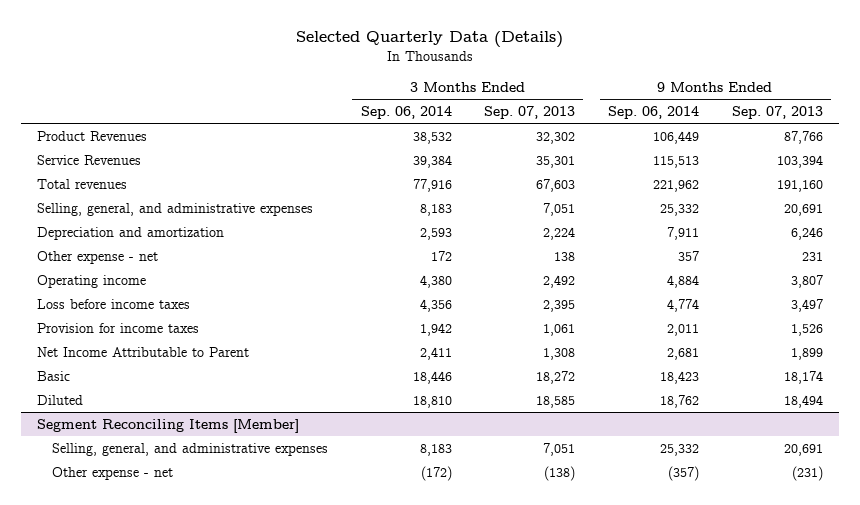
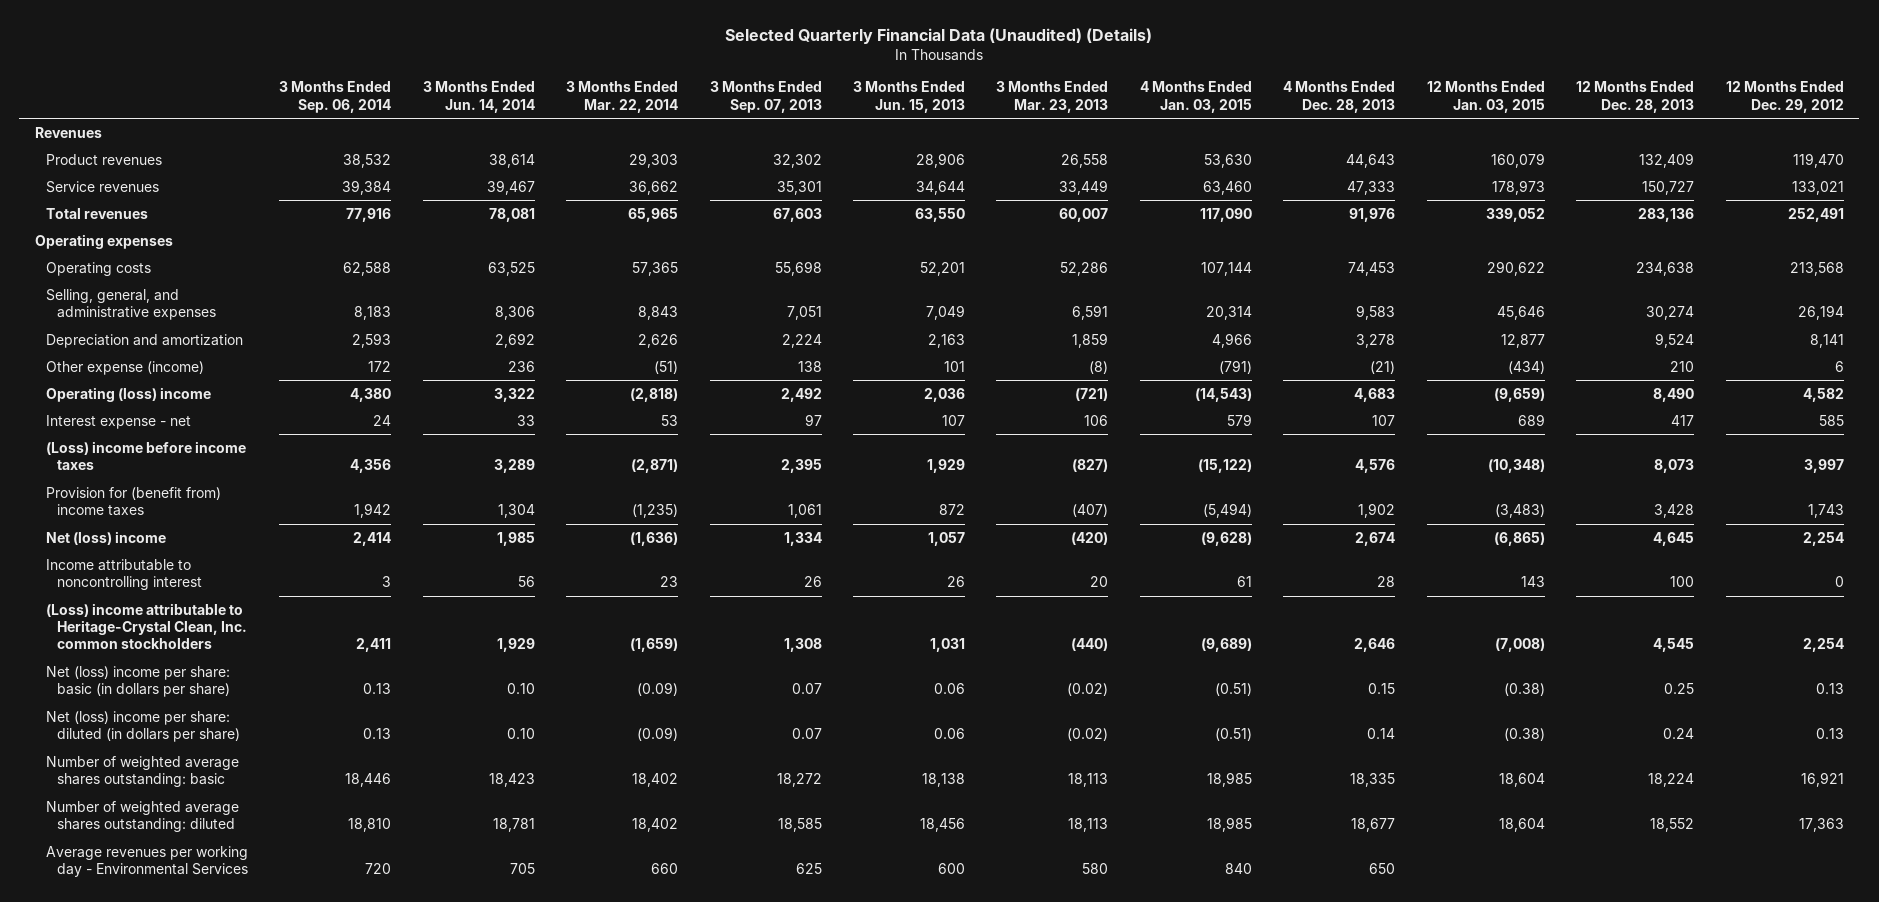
- Selected Quarterly Data (Details)
+ Selected Quarterly Financial Data (Unaudited) (Details)
- | 3 Months Ended Sep. 06, 2014 | 3 Months Ended Sep. 07, 2013 | 9 Months Ended Sep. 06, 2014 | 9 Months Ended Sep. 07, 2013
+ | 3 Months Ended Sep. 06, 2014 | 3 Months Ended Jun. 14, 2014 | 3 Months Ended Mar. 22, 2014 | 3 Months Ended Sep. 07, 2013 | 3 Months Ended Jun. 15, 2013 | 3 Months Ended Mar. 23, 2013 | 4 Months Ended Jan. 03, 2015 | 4 Months Ended Dec. 28, 2013 | 12 Months Ended Jan. 03, 2015 | 12 Months Ended Dec. 28, 2013 | 12 Months Ended Dec. 29, 2012
- Product Revenues | 38,532 | 32,302 | 106,449 | 87,766
- Service Revenues | 39,384 | 35,301 | 115,513 | 103,394
+ Revenues
+ Product revenues | 38,532 | 38,614 | 29,303 | 32,302 | 28,906 | 26,558 | 53,630 | 44,643 | 160,079 | 132,409 | 119,470
+ Service revenues | 39,384 | 39,467 | 36,662 | 35,301 | 34,644 | 33,449 | 63,460 | 47,333 | 178,973 | 150,727 | 133,021
+ Operating expenses
+ Operating costs | 62,588 | 63,525 | 57,365 | 55,698 | 52,201 | 52,286 | 107,144 | 74,453 | 290,622 | 234,638 | 213,568
- Other expense - net | 172 | 138 | 357 | 231
- Operating income | 4,380 | 2,492 | 4,884 | 3,807
- Loss before income taxes | 4,356 | 2,395 | 4,774 | 3,497
- Provision for income taxes | 1,942 | 1,061 | 2,011 | 1,526
- Net Income Attributable to Parent | 2,411 | 1,308 | 2,681 | 1,899
- Basic | 18,446 | 18,272 | 18,423 | 18,174
- Diluted | 18,810 | 18,585 | 18,762 | 18,494
- Segment Reconciling Items [Member]
- Selling, general, and administrative expenses | 8,183 | 7,051 | 25,332 | 20,691
- Other expense - net | (172) | (138) | (357) | (231)
+ Other expense (income) | 172 | 236 | (51) | 138 | 101 | (8) | (791) | (21) | (434) | 210 | 6
+ Operating (loss) income | 4,380 | 3,322 | (2,818) | 2,492 | 2,036 | (721) | (14,543) | 4,683 | (9,659) | 8,490 | 4,582
+ Interest expense - net | 24 | 33 | 53 | 97 | 107 | 106 | 579 | 107 | 689 | 417 | 585
+ (Loss) income before income taxes | 4,356 | 3,289 | (2,871) | 2,395 | 1,929 | (827) | (15,122) | 4,576 | (10,348) | 8,073 | 3,997
+ Provision for (benefit from) income taxes | 1,942 | 1,304 | (1,235) | 1,061 | 872 | (407) | (5,494) | 1,902 | (3,483) | 3,428 | 1,743
+ Net (loss) income | 2,414 | 1,985 | (1,636) | 1,334 | 1,057 | (420) | (9,628) | 2,674 | (6,865) | 4,645 | 2,254
+ Income attributable to noncontrolling interest | 3 | 56 | 23 | 26 | 26 | 20 | 61 | 28 | 143 | 100 | 0
+ (Loss) income attributable to Heritage-Crystal Clean, Inc. common stockholders | 2,411 | 1,929 | (1,659) | 1,308 | 1,031 | (440) | (9,689) | 2,646 | (7,008) | 4,545 | 2,254
+ Net (loss) income per share: basic (in dollars per share) | 0.13 | 0.10 | (0.09) | 0.07 | 0.06 | (0.02) | (0.51) | 0.15 | (0.38) | 0.25 | 0.13
+ Net (loss) income per share: diluted (in dollars per share) | 0.13 | 0.10 | (0.09) | 0.07 | 0.06 | (0.02) | (0.51) | 0.14 | (0.38) | 0.24 | 0.13
+ Number of weighted average shares outstanding: basic | 18,446 | 18,423 | 18,402 | 18,272 | 18,138 | 18,113 | 18,985 | 18,335 | 18,604 | 18,224 | 16,921
+ Number of weighted average shares outstanding: diluted | 18,810 | 18,781 | 18,402 | 18,585 | 18,456 | 18,113 | 18,985 | 18,677 | 18,604 | 18,552 | 17,363
+ Average revenues per working day - Environmental Services | 720 | 705 | 660 | 625 | 600 | 580 | 840 | 650 | | |

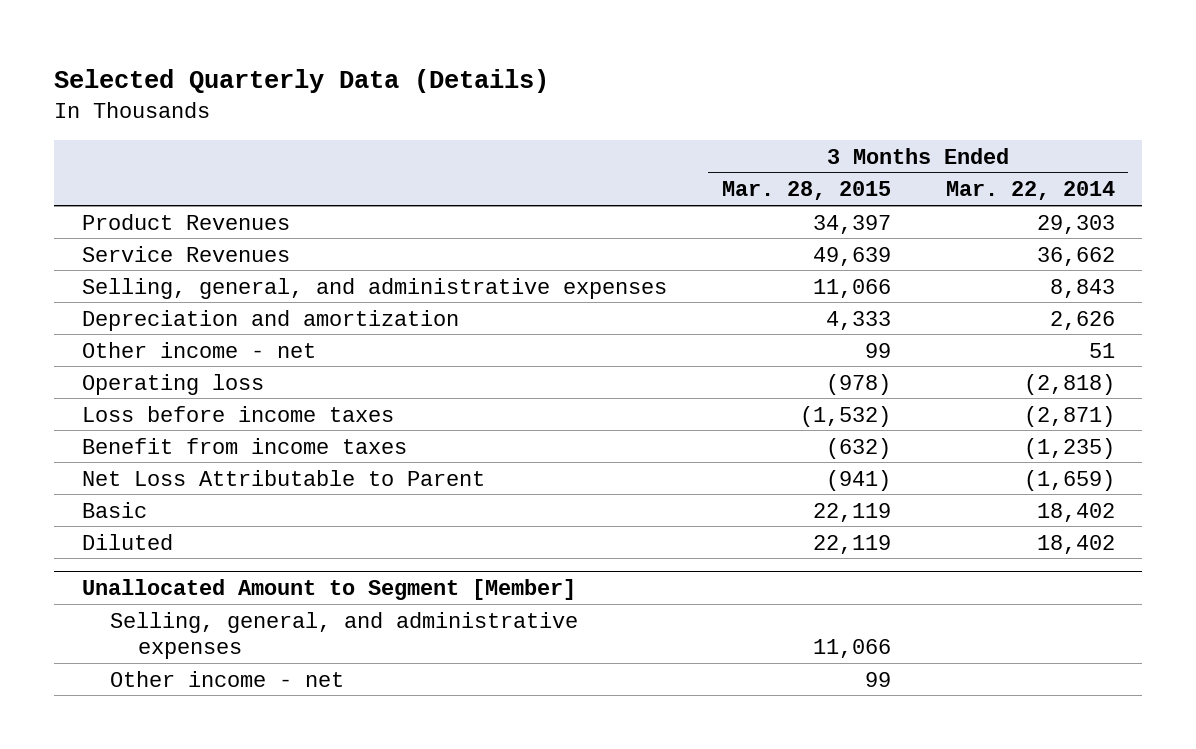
- Selected Quarterly Financial Data (Unaudited) (Details)
+ Selected Quarterly Data (Details)
- | 3 Months Ended Sep. 06, 2014 | 3 Months Ended Jun. 14, 2014 | 3 Months Ended Mar. 22, 2014 | 3 Months Ended Sep. 07, 2013 | 3 Months Ended Jun. 15, 2013 | 3 Months Ended Mar. 23, 2013 | 4 Months Ended Jan. 03, 2015 | 4 Months Ended Dec. 28, 2013 | 12 Months Ended Jan. 03, 2015 | 12 Months Ended Dec. 28, 2013 | 12 Months Ended Dec. 29, 2012
+ | 3 Months Ended Mar. 28, 2015 | 3 Months Ended Mar. 22, 2014
- Revenues
- Product revenues | 38,532 | 38,614 | 29,303 | 32,302 | 28,906 | 26,558 | 53,630 | 44,643 | 160,079 | 132,409 | 119,470
- Service revenues | 39,384 | 39,467 | 36,662 | 35,301 | 34,644 | 33,449 | 63,460 | 47,333 | 178,973 | 150,727 | 133,021
- Total revenues | 77,916 | 78,081 | 65,965 | 67,603 | 63,550 | 60,007 | 117,090 | 91,976 | 339,052 | 283,136 | 252,491
- Operating expenses
- Operating costs | 62,588 | 63,525 | 57,365 | 55,698 | 52,201 | 52,286 | 107,144 | 74,453 | 290,622 | 234,638 | 213,568
+ Product Revenues | 34,397 | 29,303
+ Service Revenues | 49,639 | 36,662
- Other expense (income) | 172 | 236 | (51) | 138 | 101 | (8) | (791) | (21) | (434) | 210 | 6
- Operating (loss) income | 4,380 | 3,322 | (2,818) | 2,492 | 2,036 | (721) | (14,543) | 4,683 | (9,659) | 8,490 | 4,582
- Interest expense - net | 24 | 33 | 53 | 97 | 107 | 106 | 579 | 107 | 689 | 417 | 585
- (Loss) income before income taxes | 4,356 | 3,289 | (2,871) | 2,395 | 1,929 | (827) | (15,122) | 4,576 | (10,348) | 8,073 | 3,997
- Provision for (benefit from) income taxes | 1,942 | 1,304 | (1,235) | 1,061 | 872 | (407) | (5,494) | 1,902 | (3,483) | 3,428 | 1,743
- Net (loss) income | 2,414 | 1,985 | (1,636) | 1,334 | 1,057 | (420) | (9,628) | 2,674 | (6,865) | 4,645 | 2,254
- Income attributable to noncontrolling interest | 3 | 56 | 23 | 26 | 26 | 20 | 61 | 28 | 143 | 100 | 0
- (Loss) income attributable to Heritage-Crystal Clean, Inc. common stockholders | 2,411 | 1,929 | (1,659) | 1,308 | 1,031 | (440) | (9,689) | 2,646 | (7,008) | 4,545 | 2,254
- Net (loss) income per share: basic (in dollars per share) | 0.13 | 0.10 | (0.09) | 0.07 | 0.06 | (0.02) | (0.51) | 0.15 | (0.38) | 0.25 | 0.13
- Net (loss) income per share: diluted (in dollars per share) | 0.13 | 0.10 | (0.09) | 0.07 | 0.06 | (0.02) | (0.51) | 0.14 | (0.38) | 0.24 | 0.13
- Number of weighted average shares outstanding: basic | 18,446 | 18,423 | 18,402 | 18,272 | 18,138 | 18,113 | 18,985 | 18,335 | 18,604 | 18,224 | 16,921
- Number of weighted average shares outstanding: diluted | 18,810 | 18,781 | 18,402 | 18,585 | 18,456 | 18,113 | 18,985 | 18,677 | 18,604 | 18,552 | 17,363
- Average revenues per working day - Environmental Services | 720 | 705 | 660 | 625 | 600 | 580 | 840 | 650 | | |
+ Other income - net | 99 | 51
+ Operating loss | (978) | (2,818)
+ Loss before income taxes | (1,532) | (2,871)
+ Benefit from income taxes | (632) | (1,235)
+ Net Loss Attributable to Parent | (941) | (1,659)
+ Basic | 22,119 | 18,402
+ Diluted | 22,119 | 18,402
+ Unallocated Amount to Segment [Member]
+ Selling, general, and administrative expenses | 11,066 |
+ Other income - net | 99 |

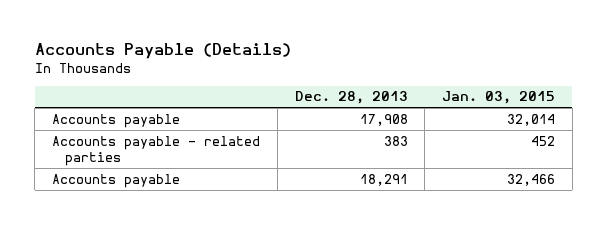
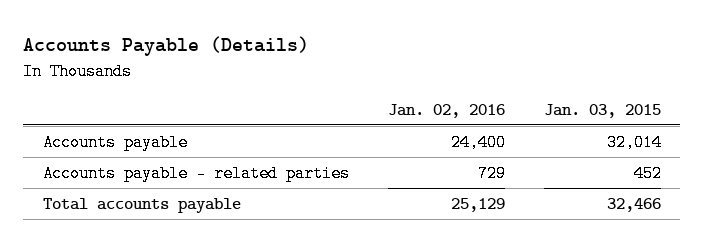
- | Dec. 28, 2013 | Jan. 03, 2015
+ | Jan. 02, 2016 | Jan. 03, 2015
- Accounts payable | 18,291 | 32,466
+ Total accounts payable | 25,129 | 32,466

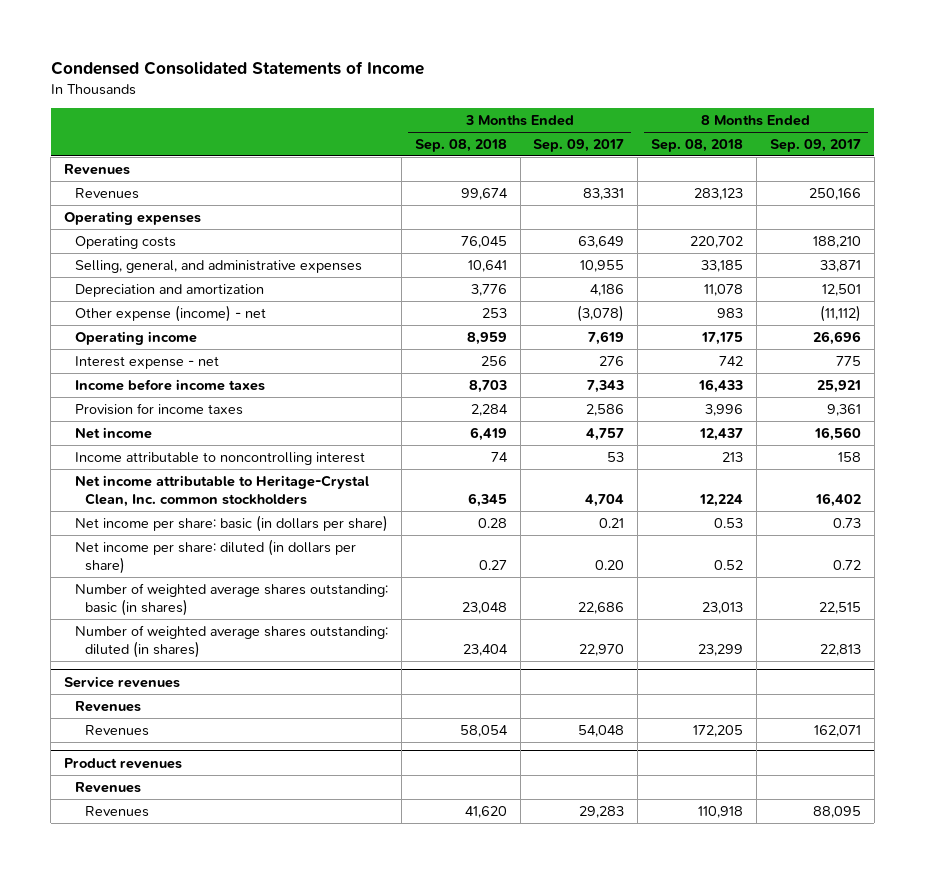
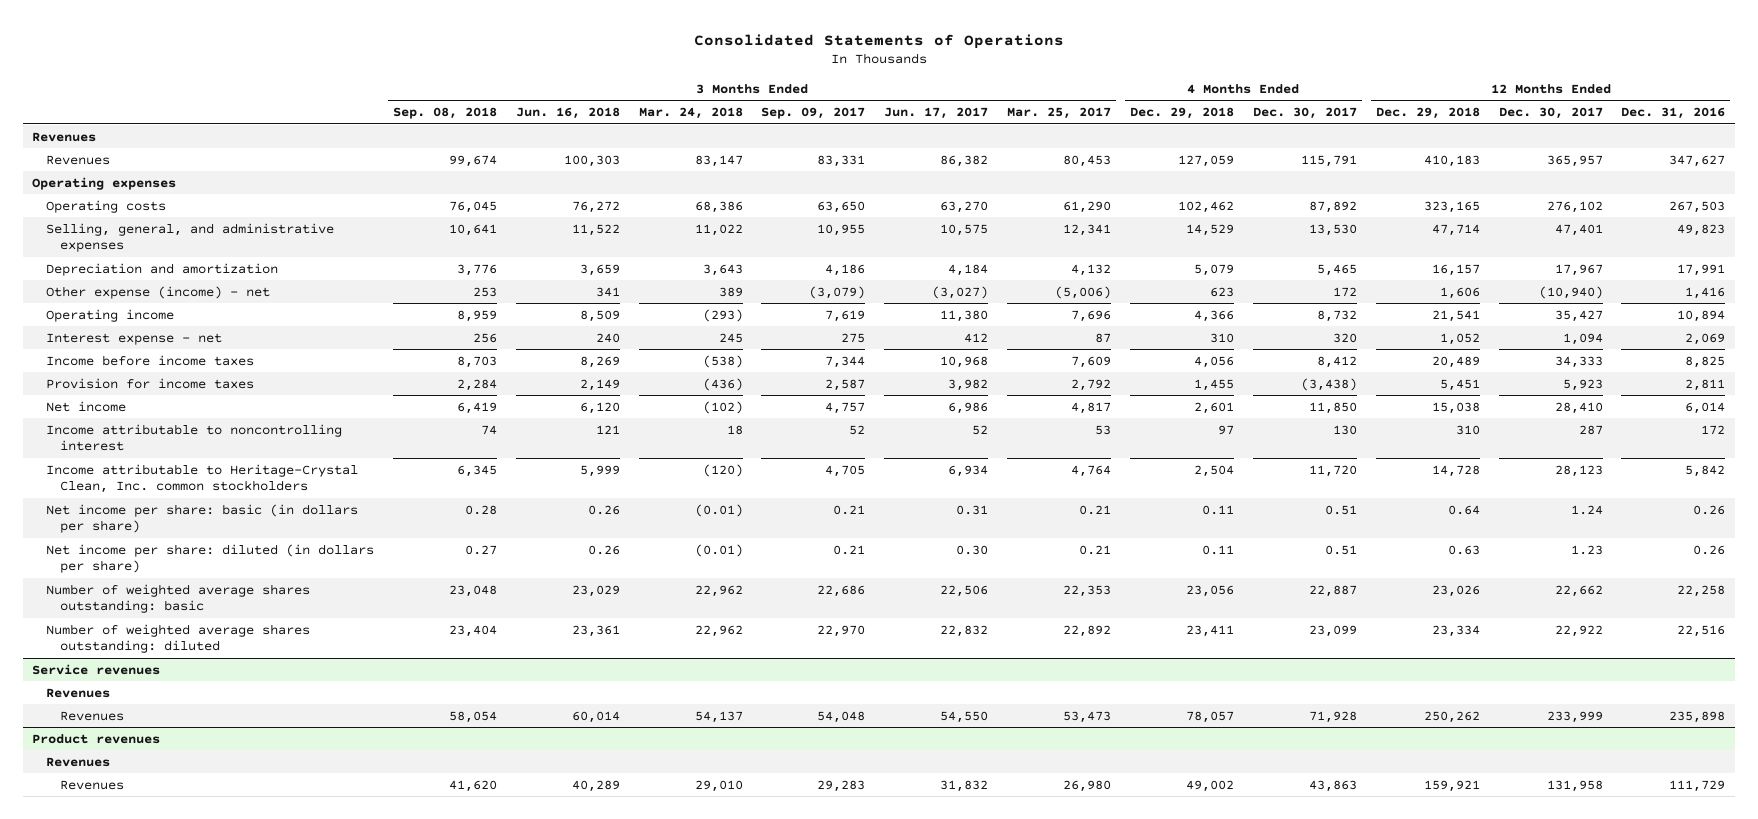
- Condensed Consolidated Statements of Income
+ Consolidated Statements of Operations
- | 3 Months Ended Sep. 08, 2018 | 3 Months Ended Sep. 09, 2017 | 8 Months Ended Sep. 08, 2018 | 8 Months Ended Sep. 09, 2017
+ | 3 Months Ended Sep. 08, 2018 | 3 Months Ended Jun. 16, 2018 | 3 Months Ended Mar. 24, 2018 | 3 Months Ended Sep. 09, 2017 | 3 Months Ended Jun. 17, 2017 | 3 Months Ended Mar. 25, 2017 | 4 Months Ended Dec. 29, 2018 | 4 Months Ended Dec. 30, 2017 | 12 Months Ended Dec. 29, 2018 | 12 Months Ended Dec. 30, 2017 | 12 Months Ended Dec. 31, 2016
- Operating costs | 76,045 | 63,649 | 220,702 | 188,210
+ Operating costs | 76,045 | 76,272 | 68,386 | 63,650 | 63,270 | 61,290 | 102,462 | 87,892 | 323,165 | 276,102 | 267,503
- Other expense (income) - net | 253 | (3,078) | 983 | (11,112)
+ Other expense (income) - net | 253 | 341 | 389 | (3,079) | (3,027) | (5,006) | 623 | 172 | 1,606 | (10,940) | 1,416
- Interest expense - net | 256 | 276 | 742 | 775
- Income before income taxes | 8,703 | 7,343 | 16,433 | 25,921
- Provision for income taxes | 2,284 | 2,586 | 3,996 | 9,361
+ Interest expense - net | 256 | 240 | 245 | 275 | 412 | 87 | 310 | 320 | 1,052 | 1,094 | 2,069
+ Income before income taxes | 8,703 | 8,269 | (538) | 7,344 | 10,968 | 7,609 | 4,056 | 8,412 | 20,489 | 34,333 | 8,825
+ Provision for income taxes | 2,284 | 2,149 | (436) | 2,587 | 3,982 | 2,792 | 1,455 | (3,438) | 5,451 | 5,923 | 2,811
- Income attributable to noncontrolling interest | 74 | 53 | 213 | 158
- Net income attributable to Heritage-Crystal Clean, Inc. common stockholders | 6,345 | 4,704 | 12,224 | 16,402
+ Income attributable to noncontrolling interest | 74 | 121 | 18 | 52 | 52 | 53 | 97 | 130 | 310 | 287 | 172
+ Income attributable to Heritage-Crystal Clean, Inc. common stockholders | 6,345 | 5,999 | (120) | 4,705 | 6,934 | 4,764 | 2,504 | 11,720 | 14,728 | 28,123 | 5,842
- Net income per share: diluted (in dollars per share) | 0.27 | 0.20 | 0.52 | 0.72
- Number of weighted average shares outstanding: basic (in shares) | 23,048 | 22,686 | 23,013 | 22,515
- Number of weighted average shares outstanding: diluted (in shares) | 23,404 | 22,970 | 23,299 | 22,813
+ Net income per share: diluted (in dollars per share) | 0.27 | 0.26 | (0.01) | 0.21 | 0.30 | 0.21 | 0.11 | 0.51 | 0.63 | 1.23 | 0.26
+ Number of weighted average shares outstanding: basic | 23,048 | 23,029 | 22,962 | 22,686 | 22,506 | 22,353 | 23,056 | 22,887 | 23,026 | 22,662 | 22,258
+ Number of weighted average shares outstanding: diluted | 23,404 | 23,361 | 22,962 | 22,970 | 22,832 | 22,892 | 23,411 | 23,099 | 23,334 | 22,922 | 22,516

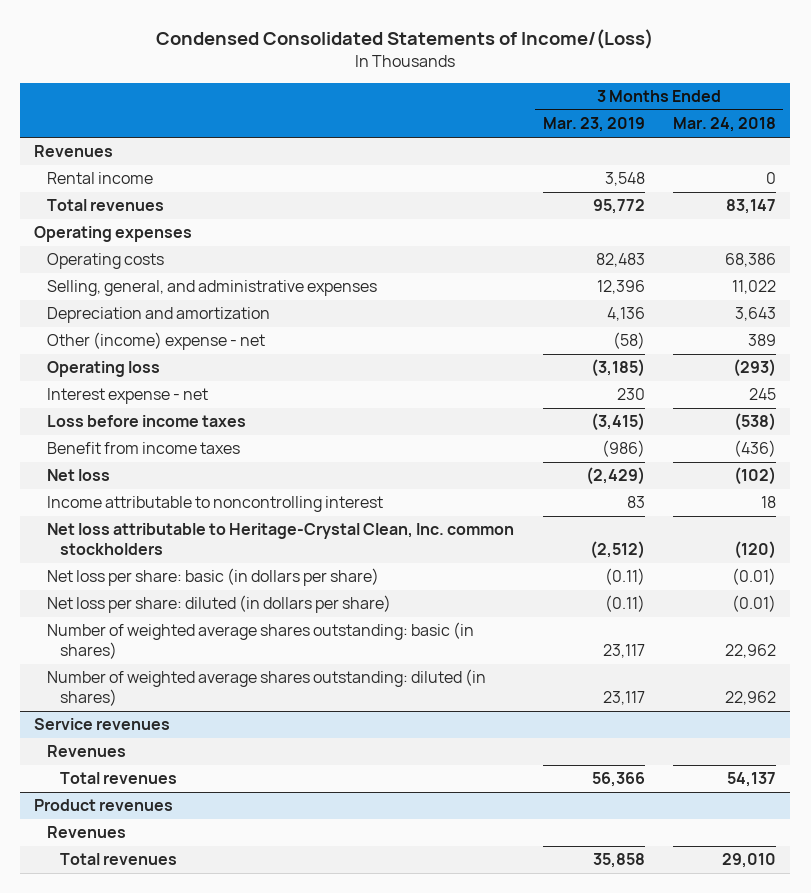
- Consolidated Statements of Operations
+ Condensed Consolidated Statements of Income/(Loss)
- | 3 Months Ended Sep. 08, 2018 | 3 Months Ended Jun. 16, 2018 | 3 Months Ended Mar. 24, 2018 | 3 Months Ended Sep. 09, 2017 | 3 Months Ended Jun. 17, 2017 | 3 Months Ended Mar. 25, 2017 | 4 Months Ended Dec. 29, 2018 | 4 Months Ended Dec. 30, 2017 | 12 Months Ended Dec. 29, 2018 | 12 Months Ended Dec. 30, 2017 | 12 Months Ended Dec. 31, 2016
+ | 3 Months Ended Mar. 23, 2019 | 3 Months Ended Mar. 24, 2018
- Revenues | 99,674 | 100,303 | 83,147 | 83,331 | 86,382 | 80,453 | 127,059 | 115,791 | 410,183 | 365,957 | 347,627
+ Rental income | 3,548 | 0
+ Total revenues | 95,772 | 83,147
- Other expense (income) - net | 253 | 341 | 389 | (3,079) | (3,027) | (5,006) | 623 | 172 | 1,606 | (10,940) | 1,416
- Operating income | 8,959 | 8,509 | (293) | 7,619 | 11,380 | 7,696 | 4,366 | 8,732 | 21,541 | 35,427 | 10,894
+ Other (income) expense - net | (58) | 389
+ Operating loss | (3,185) | (293)
- Income before income taxes | 8,703 | 8,269 | (538) | 7,344 | 10,968 | 7,609 | 4,056 | 8,412 | 20,489 | 34,333 | 8,825
- Provision for income taxes | 2,284 | 2,149 | (436) | 2,587 | 3,982 | 2,792 | 1,455 | (3,438) | 5,451 | 5,923 | 2,811
- Net income | 6,419 | 6,120 | (102) | 4,757 | 6,986 | 4,817 | 2,601 | 11,850 | 15,038 | 28,410 | 6,014
+ Loss before income taxes | (3,415) | (538)
+ Benefit from income taxes | (986) | (436)
+ Net loss | (2,429) | (102)
- Income attributable to Heritage-Crystal Clean, Inc. common stockholders | 6,345 | 5,999 | (120) | 4,705 | 6,934 | 4,764 | 2,504 | 11,720 | 14,728 | 28,123 | 5,842
- Net income per share: basic (in dollars per share) | 0.28 | 0.26 | (0.01) | 0.21 | 0.31 | 0.21 | 0.11 | 0.51 | 0.64 | 1.24 | 0.26
- Net income per share: diluted (in dollars per share) | 0.27 | 0.26 | (0.01) | 0.21 | 0.30 | 0.21 | 0.11 | 0.51 | 0.63 | 1.23 | 0.26
- Number of weighted average shares outstanding: basic | 23,048 | 23,029 | 22,962 | 22,686 | 22,506 | 22,353 | 23,056 | 22,887 | 23,026 | 22,662 | 22,258
- Number of weighted average shares outstanding: diluted | 23,404 | 23,361 | 22,962 | 22,970 | 22,832 | 22,892 | 23,411 | 23,099 | 23,334 | 22,922 | 22,516
+ Net loss attributable to Heritage-Crystal Clean, Inc. common stockholders | (2,512) | (120)
+ Net loss per share: basic (in dollars per share) | (0.11) | (0.01)
+ Net loss per share: diluted (in dollars per share) | (0.11) | (0.01)
+ Number of weighted average shares outstanding: basic (in shares) | 23,117 | 22,962
+ Number of weighted average shares outstanding: diluted (in shares) | 23,117 | 22,962
@ Service revenues
- Revenues | 58,054 | 60,014 | 54,137 | 54,048 | 54,550 | 53,473 | 78,057 | 71,928 | 250,262 | 233,999 | 235,898
+ Total revenues | 56,366 | 54,137
@ Product revenues
- Revenues | 41,620 | 40,289 | 29,010 | 29,283 | 31,832 | 26,980 | 49,002 | 43,863 | 159,921 | 131,958 | 111,729
+ Total revenues | 35,858 | 29,010

